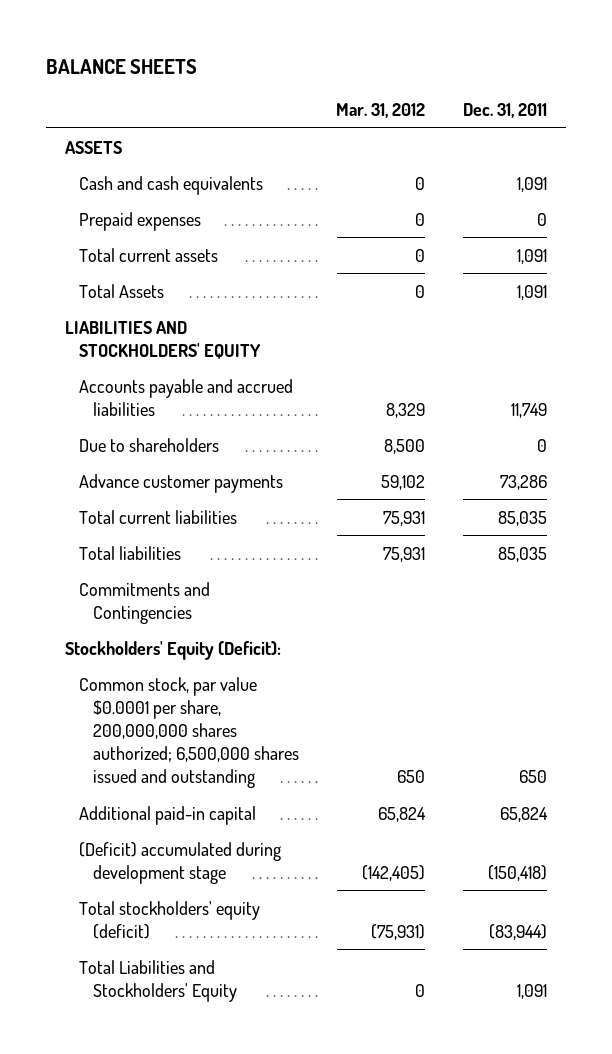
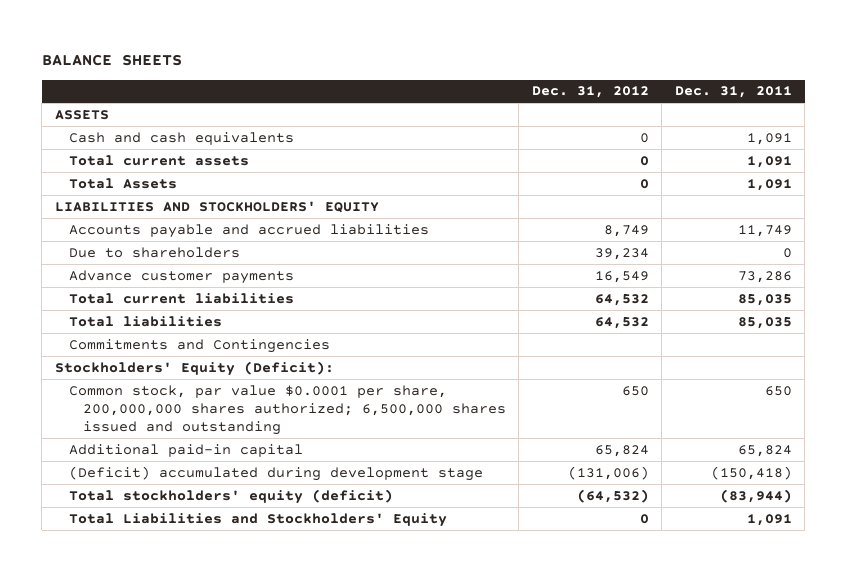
- | Mar. 31, 2012 | Dec. 31, 2011
+ | Dec. 31, 2012 | Dec. 31, 2011
- Prepaid expenses | 0 | 0

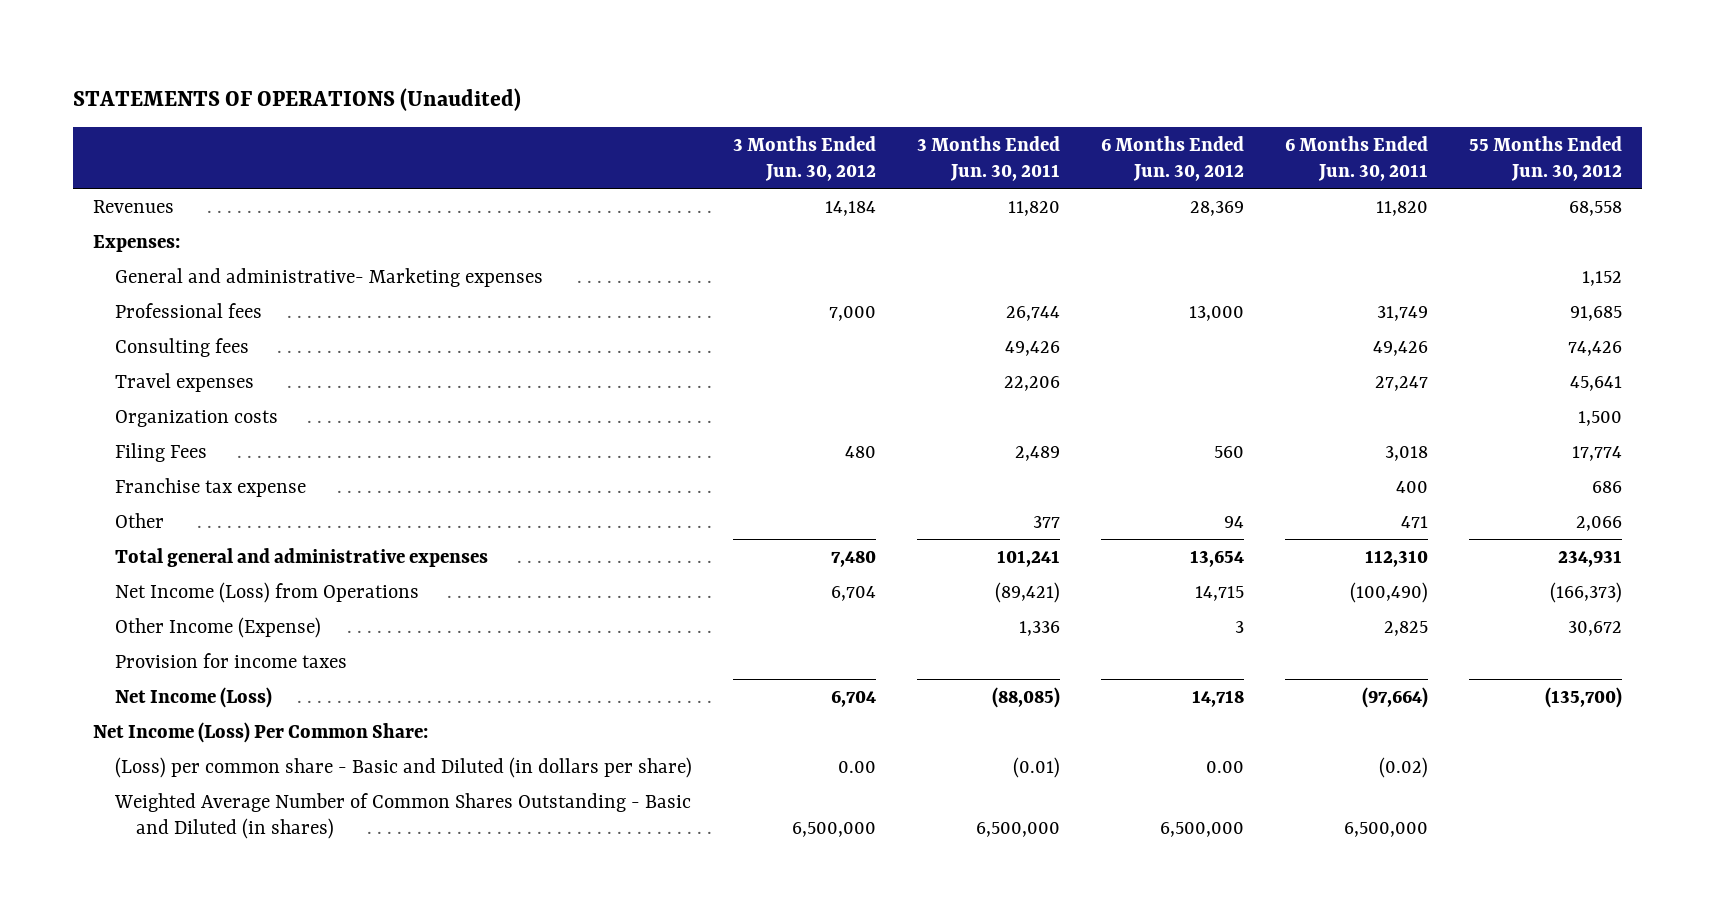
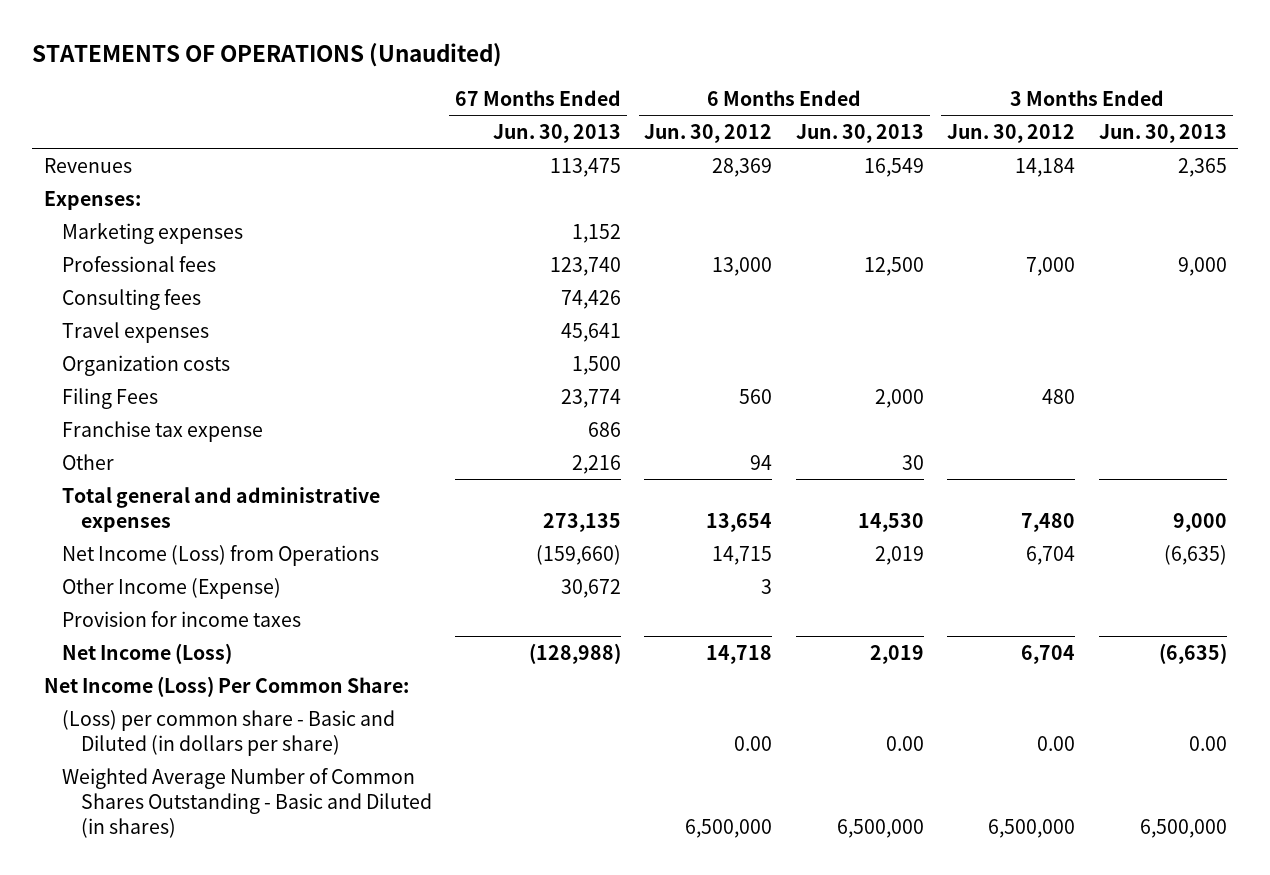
- | 3 Months Ended Jun. 30, 2012 | 3 Months Ended Jun. 30, 2011 | 6 Months Ended Jun. 30, 2012 | 6 Months Ended Jun. 30, 2011 | 55 Months Ended Jun. 30, 2012
+ | 67 Months Ended Jun. 30, 2013 | 6 Months Ended Jun. 30, 2012 | 6 Months Ended Jun. 30, 2013 | 3 Months Ended Jun. 30, 2012 | 3 Months Ended Jun. 30, 2013
- General and administrative- Marketing expenses | | | | | 1,152
+ Marketing expenses | 1,152 | | | |

